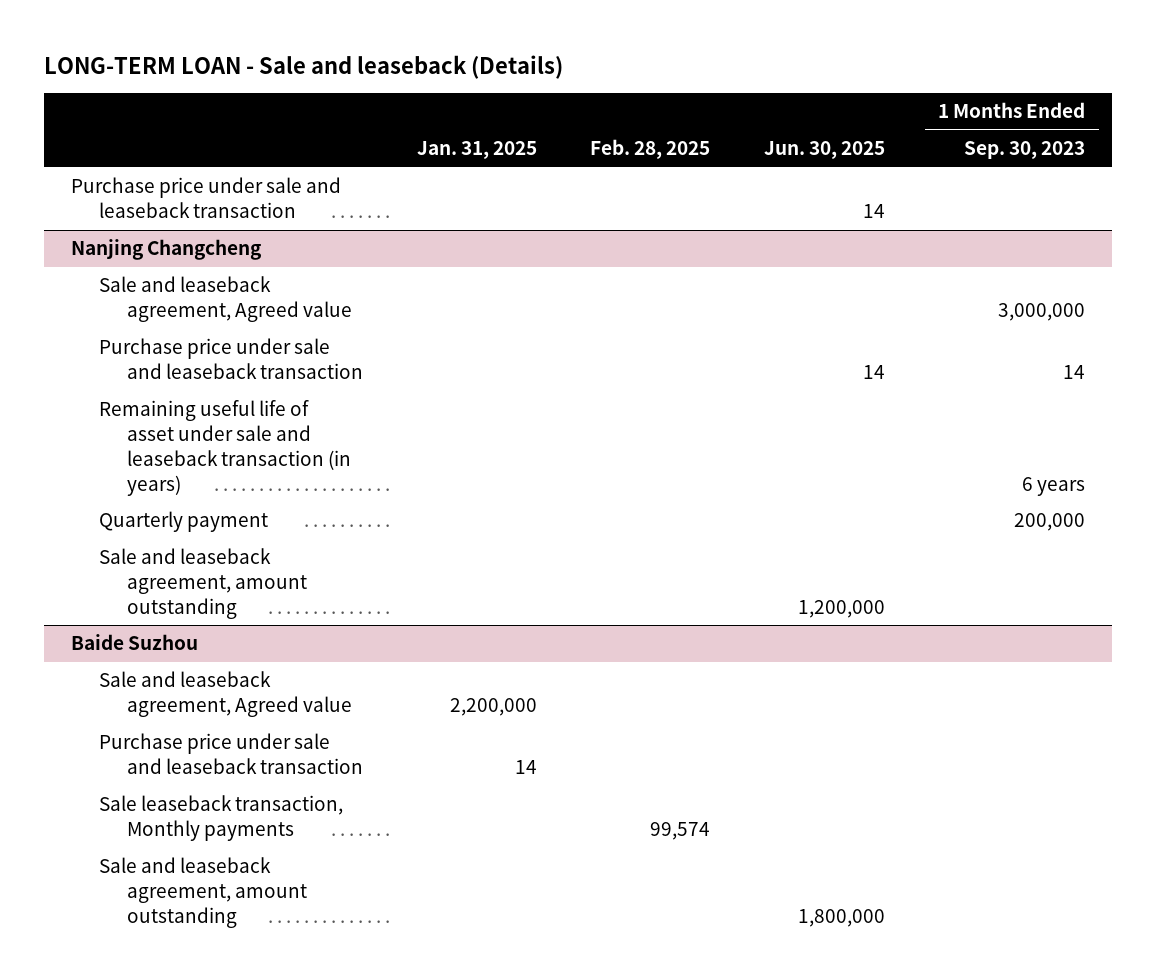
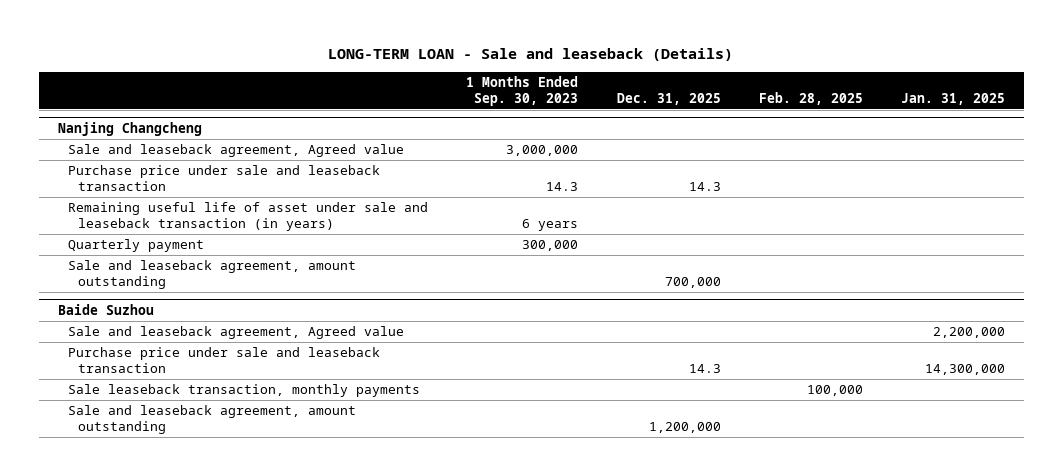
- | Jan. 31, 2025 | Feb. 28, 2025 | Jun. 30, 2025 | 1 Months Ended Sep. 30, 2023
+ | 1 Months Ended Sep. 30, 2023 | Dec. 31, 2025 | Feb. 28, 2025 | Jan. 31, 2025
- Purchase price under sale and leaseback transaction | | | 14 |
@ Nanjing Changcheng
- Purchase price under sale and leaseback transaction | | | 14 | 14
+ Purchase price under sale and leaseback transaction | 14.3 | 14.3 | |
- Quarterly payment | | | | 200,000
+ Quarterly payment | 300,000 | | |
@ Baide Suzhou
- Purchase price under sale and leaseback transaction | 14 | | |
- Sale leaseback transaction, Monthly payments | | 99,574 | |
+ Purchase price under sale and leaseback transaction | | 14.3 | | 14,300,000
+ Sale leaseback transaction, monthly payments | | | 100,000 |

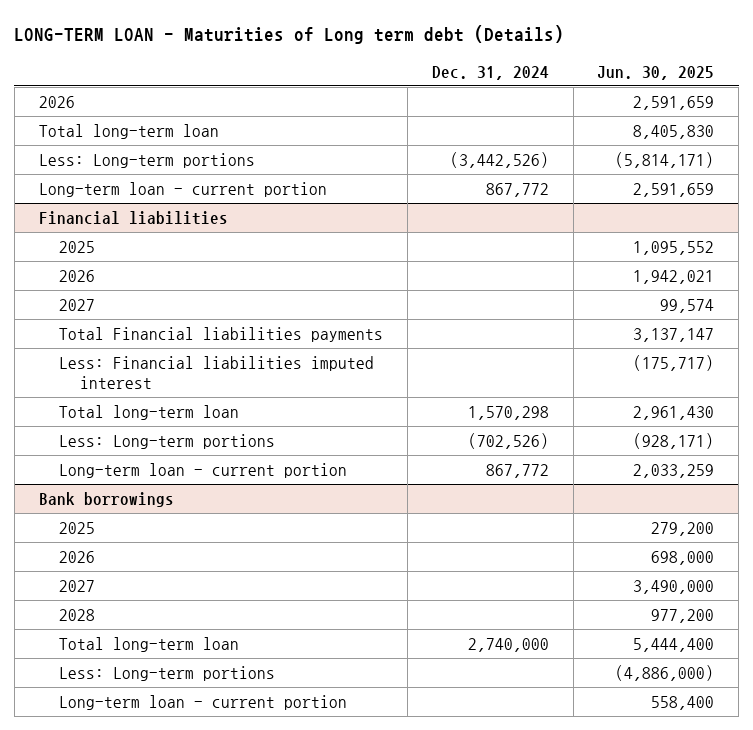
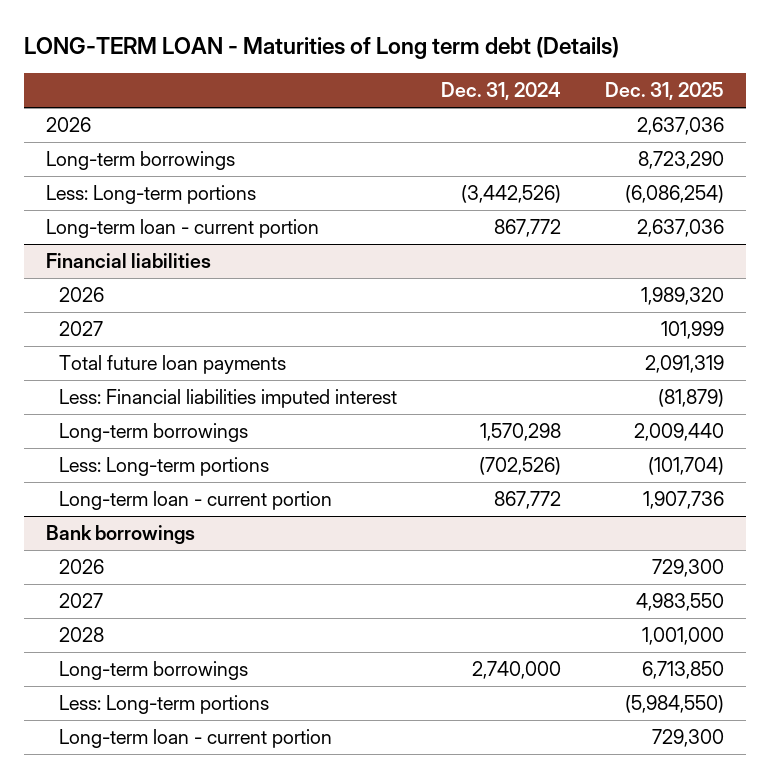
- | Dec. 31, 2024 | Jun. 30, 2025
+ | Dec. 31, 2024 | Dec. 31, 2025
- Total long-term loan | | 8,405,830
+ Long-term borrowings | | 8,723,290
@ Financial liabilities
- 2025 | | 1,095,552
- Total Financial liabilities payments | | 3,137,147
+ Total future loan payments | | 2,091,319
- Total long-term loan | 1,570,298 | 2,961,430
+ Long-term borrowings | 1,570,298 | 2,009,440
@ Bank borrowings
- 2025 | | 279,200
- Total long-term loan | 2,740,000 | 5,444,400
+ Long-term borrowings | 2,740,000 | 6,713,850

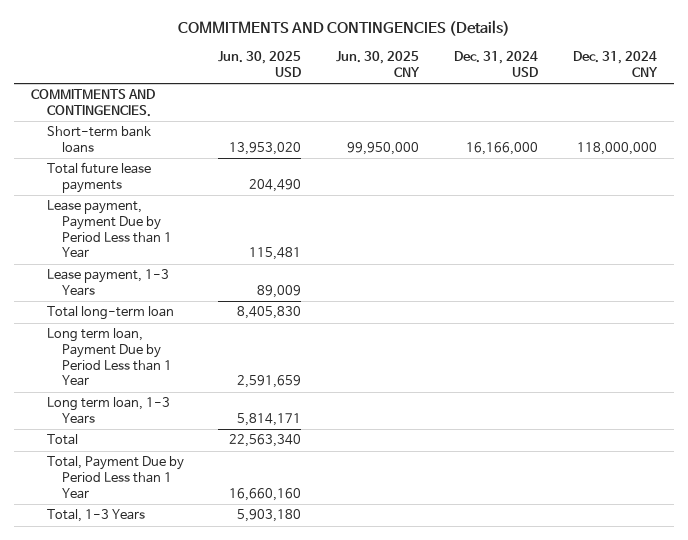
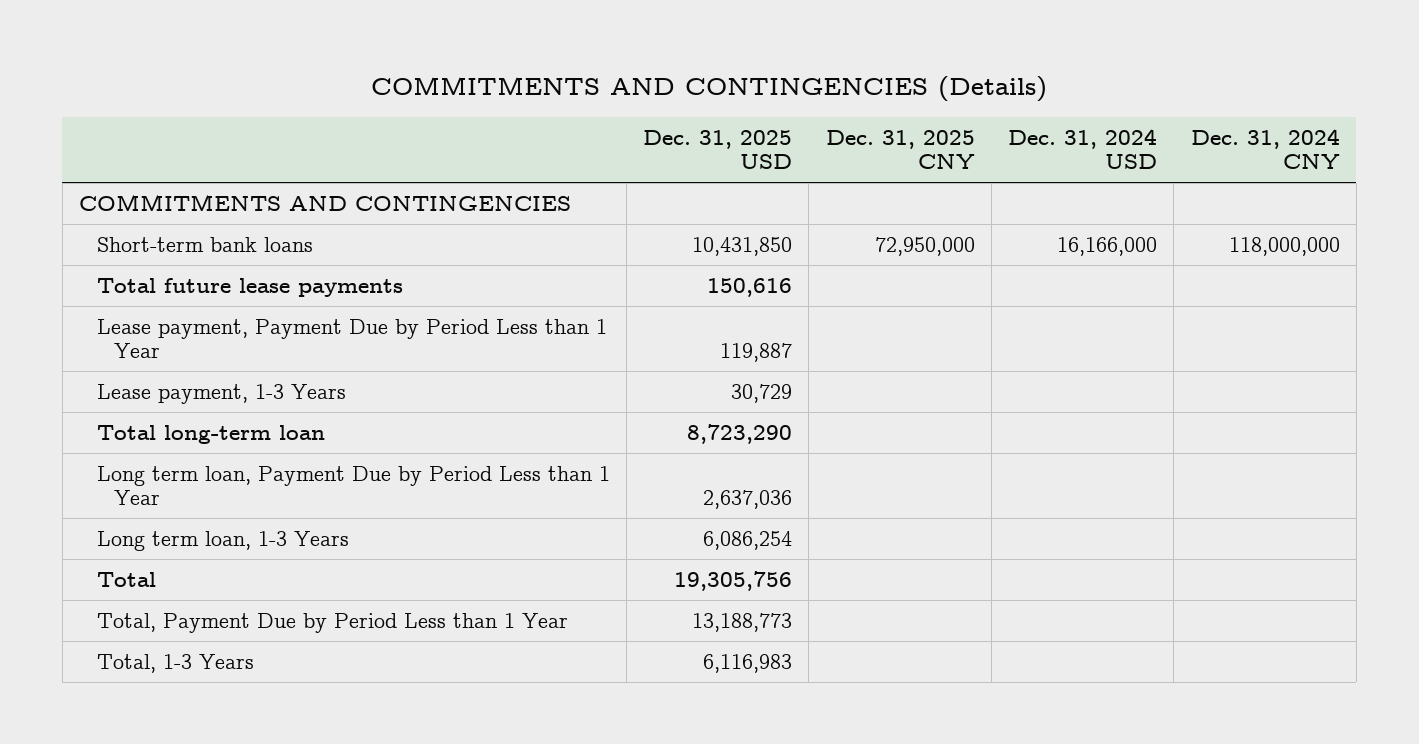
- | Jun. 30, 2025 USD | Jun. 30, 2025 CNY | Dec. 31, 2024 USD | Dec. 31, 2024 CNY
+ | Dec. 31, 2025 USD | Dec. 31, 2025 CNY | Dec. 31, 2024 USD | Dec. 31, 2024 CNY
- COMMITMENTS AND CONTINGENCIES.
+ COMMITMENTS AND CONTINGENCIES

